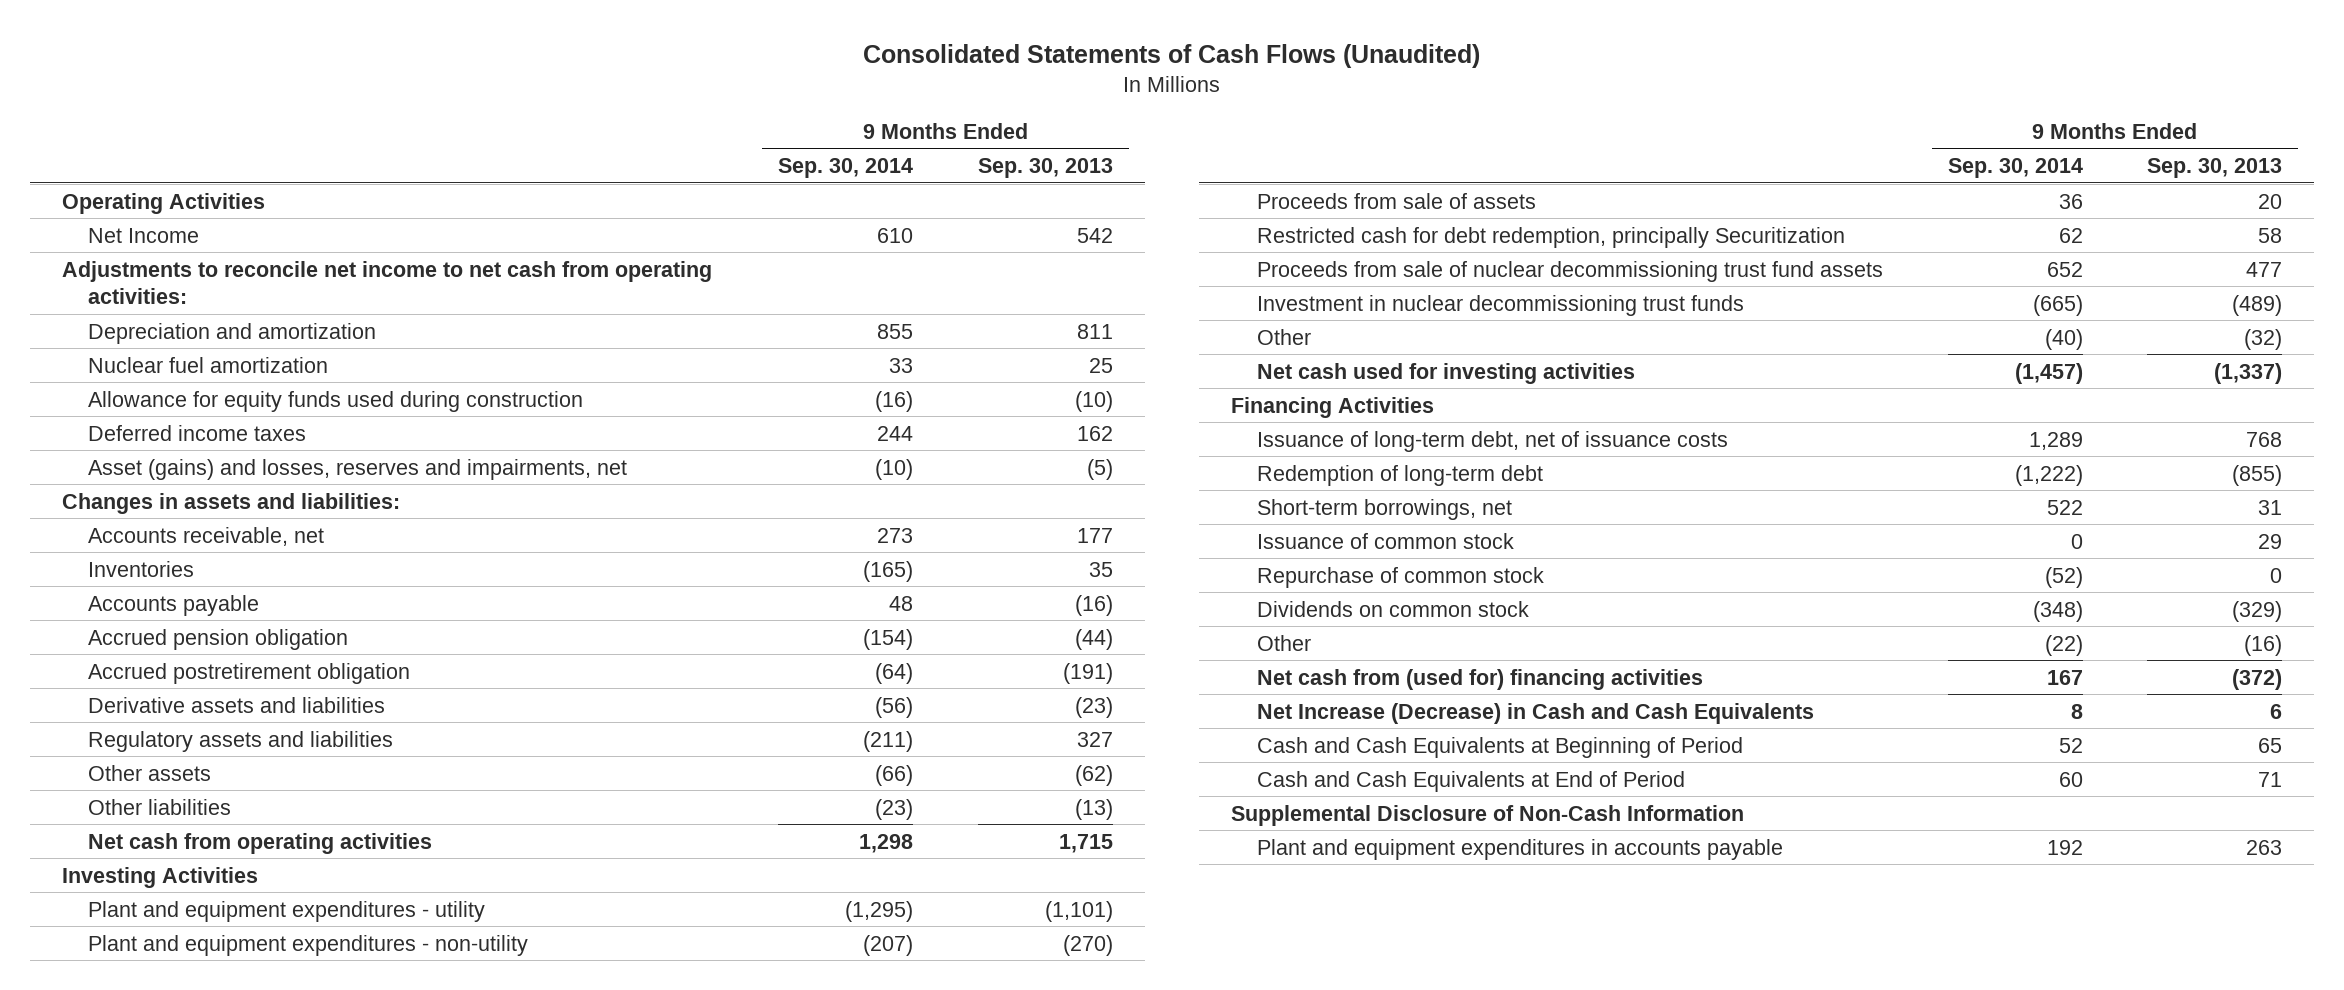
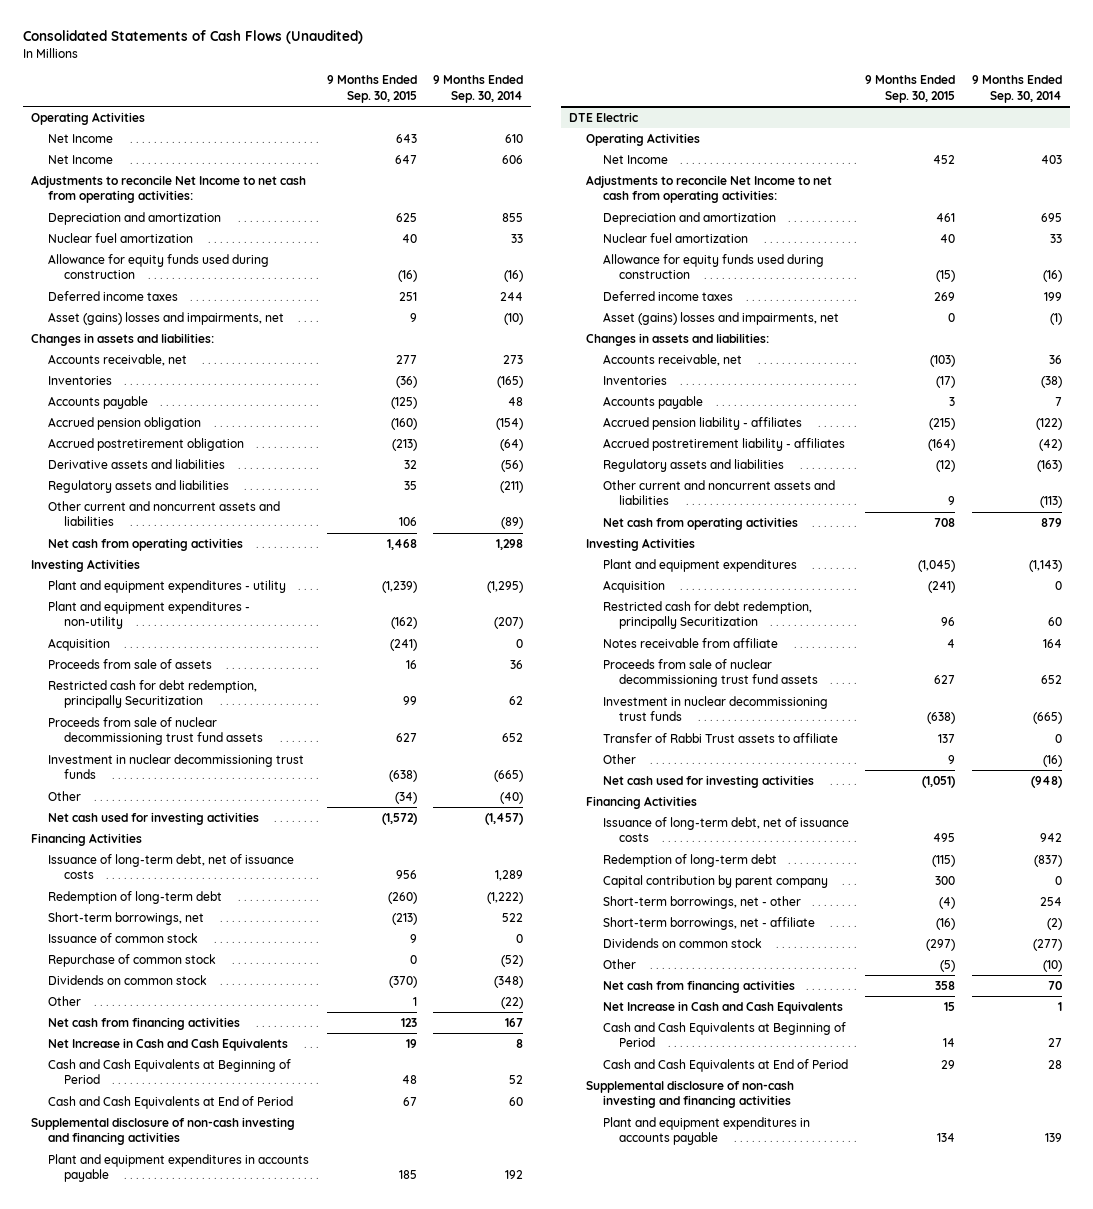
- | 9 Months Ended Sep. 30, 2014 | 9 Months Ended Sep. 30, 2013
+ | 9 Months Ended Sep. 30, 2015 | 9 Months Ended Sep. 30, 2014
- Adjustments to reconcile net income to net cash from operating activities:
+ Net Income | 647 | 606
+ Adjustments to reconcile Net Income to net cash from operating activities:
- Asset (gains) and losses, reserves and impairments, net | (10) | (5)
+ Asset (gains) losses and impairments, net | 9 | (10)
- Other assets | (66) | (62)
- Other liabilities | (23) | (13)
+ Other current and noncurrent assets and liabilities | 106 | (89)
+ Acquisition | (241) | 0
- Net cash from (used for) financing activities | 167 | (372)
- Net Increase (Decrease) in Cash and Cash Equivalents | 8 | 6
+ Net cash from financing activities | 123 | 167
+ Net Increase in Cash and Cash Equivalents | 19 | 8
- Supplemental Disclosure of Non-Cash Information
+ Supplemental disclosure of non-cash investing and financing activities
+ DTE Electric
+ Operating Activities
+ Net Income | 452 | 403
+ Adjustments to reconcile Net Income to net cash from operating activities:
+ Depreciation and amortization | 461 | 695
+ Nuclear fuel amortization | 40 | 33
+ Allowance for equity funds used during construction | (15) | (16)
+ Deferred income taxes | 269 | 199
+ Asset (gains) losses and impairments, net | 0 | (1)
+ Changes in assets and liabilities:
+ Accounts receivable, net | (103) | 36
+ Inventories | (17) | (38)
+ Accounts payable | 3 | 7
+ Accrued pension liability - affiliates | (215) | (122)
+ Accrued postretirement liability - affiliates | (164) | (42)
+ Regulatory assets and liabilities | (12) | (163)
+ Other current and noncurrent assets and liabilities | 9 | (113)
+ Net cash from operating activities | 708 | 879
+ Investing Activities
+ Plant and equipment expenditures | (1,045) | (1,143)
+ Acquisition | (241) | 0
+ Restricted cash for debt redemption, principally Securitization | 96 | 60
+ Notes receivable from affiliate | 4 | 164
+ Proceeds from sale of nuclear decommissioning trust fund assets | 627 | 652
+ Investment in nuclear decommissioning trust funds | (638) | (665)
+ Transfer of Rabbi Trust assets to affiliate | 137 | 0
+ Other | 9 | (16)
+ Net cash used for investing activities | (1,051) | (948)
+ Financing Activities
+ Issuance of long-term debt, net of issuance costs | 495 | 942
+ Redemption of long-term debt | (115) | (837)
+ Capital contribution by parent company | 300 | 0
+ Short-term borrowings, net - other | (4) | 254
+ Short-term borrowings, net - affiliate | (16) | (2)
+ Dividends on common stock | (297) | (277)
+ Other | (5) | (10)
+ Net cash from financing activities | 358 | 70
+ Net Increase in Cash and Cash Equivalents | 15 | 1
+ Cash and Cash Equivalents at Beginning of Period | 14 | 27
+ Cash and Cash Equivalents at End of Period | 29 | 28
+ Supplemental disclosure of non-cash investing and financing activities
+ Plant and equipment expenditures in accounts payable | 134 | 139

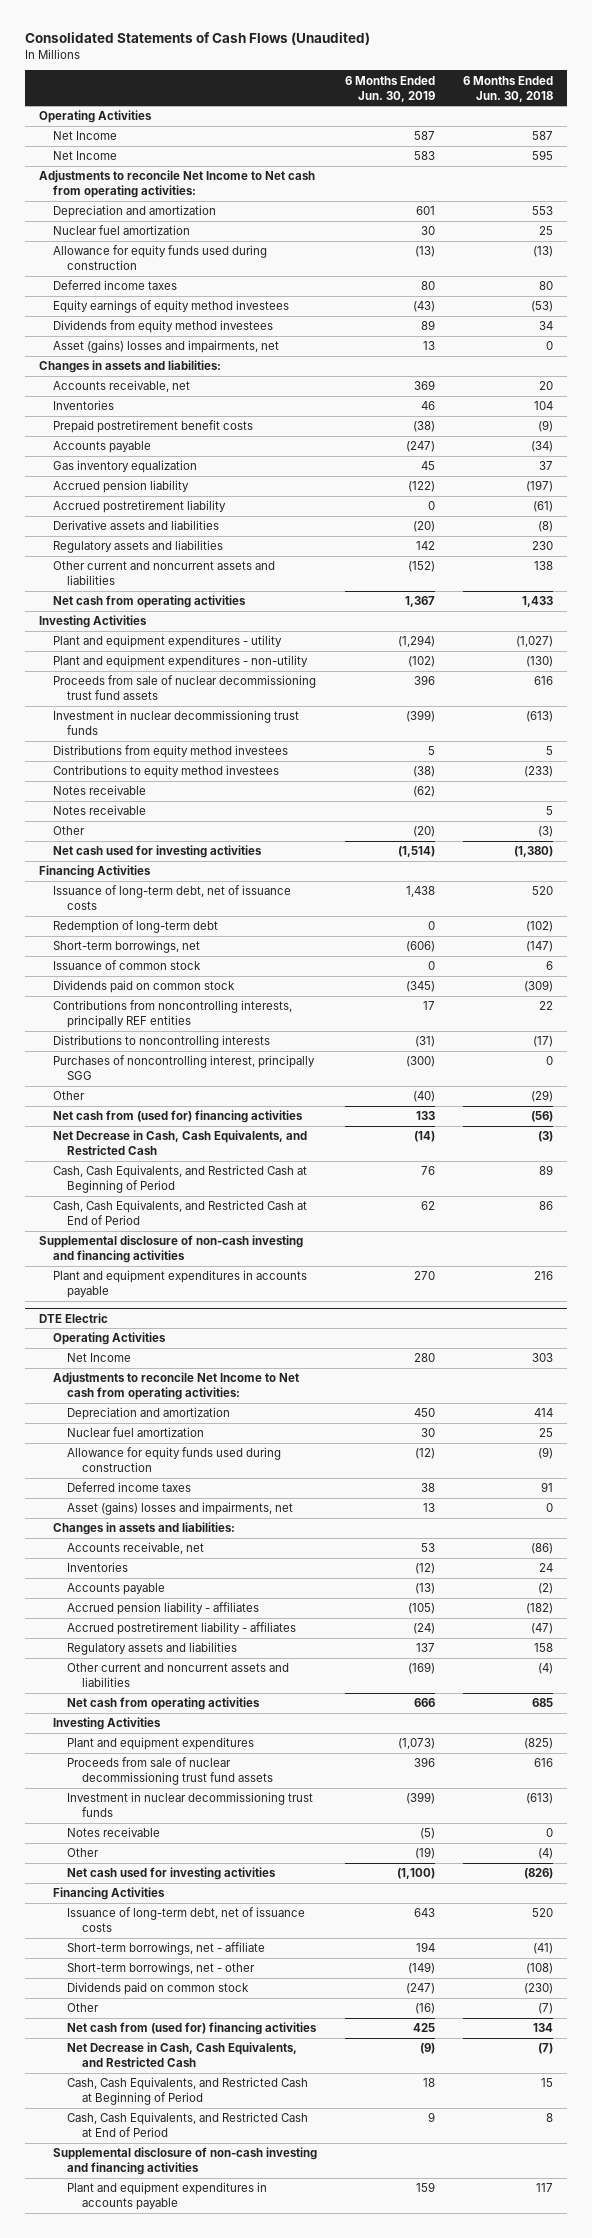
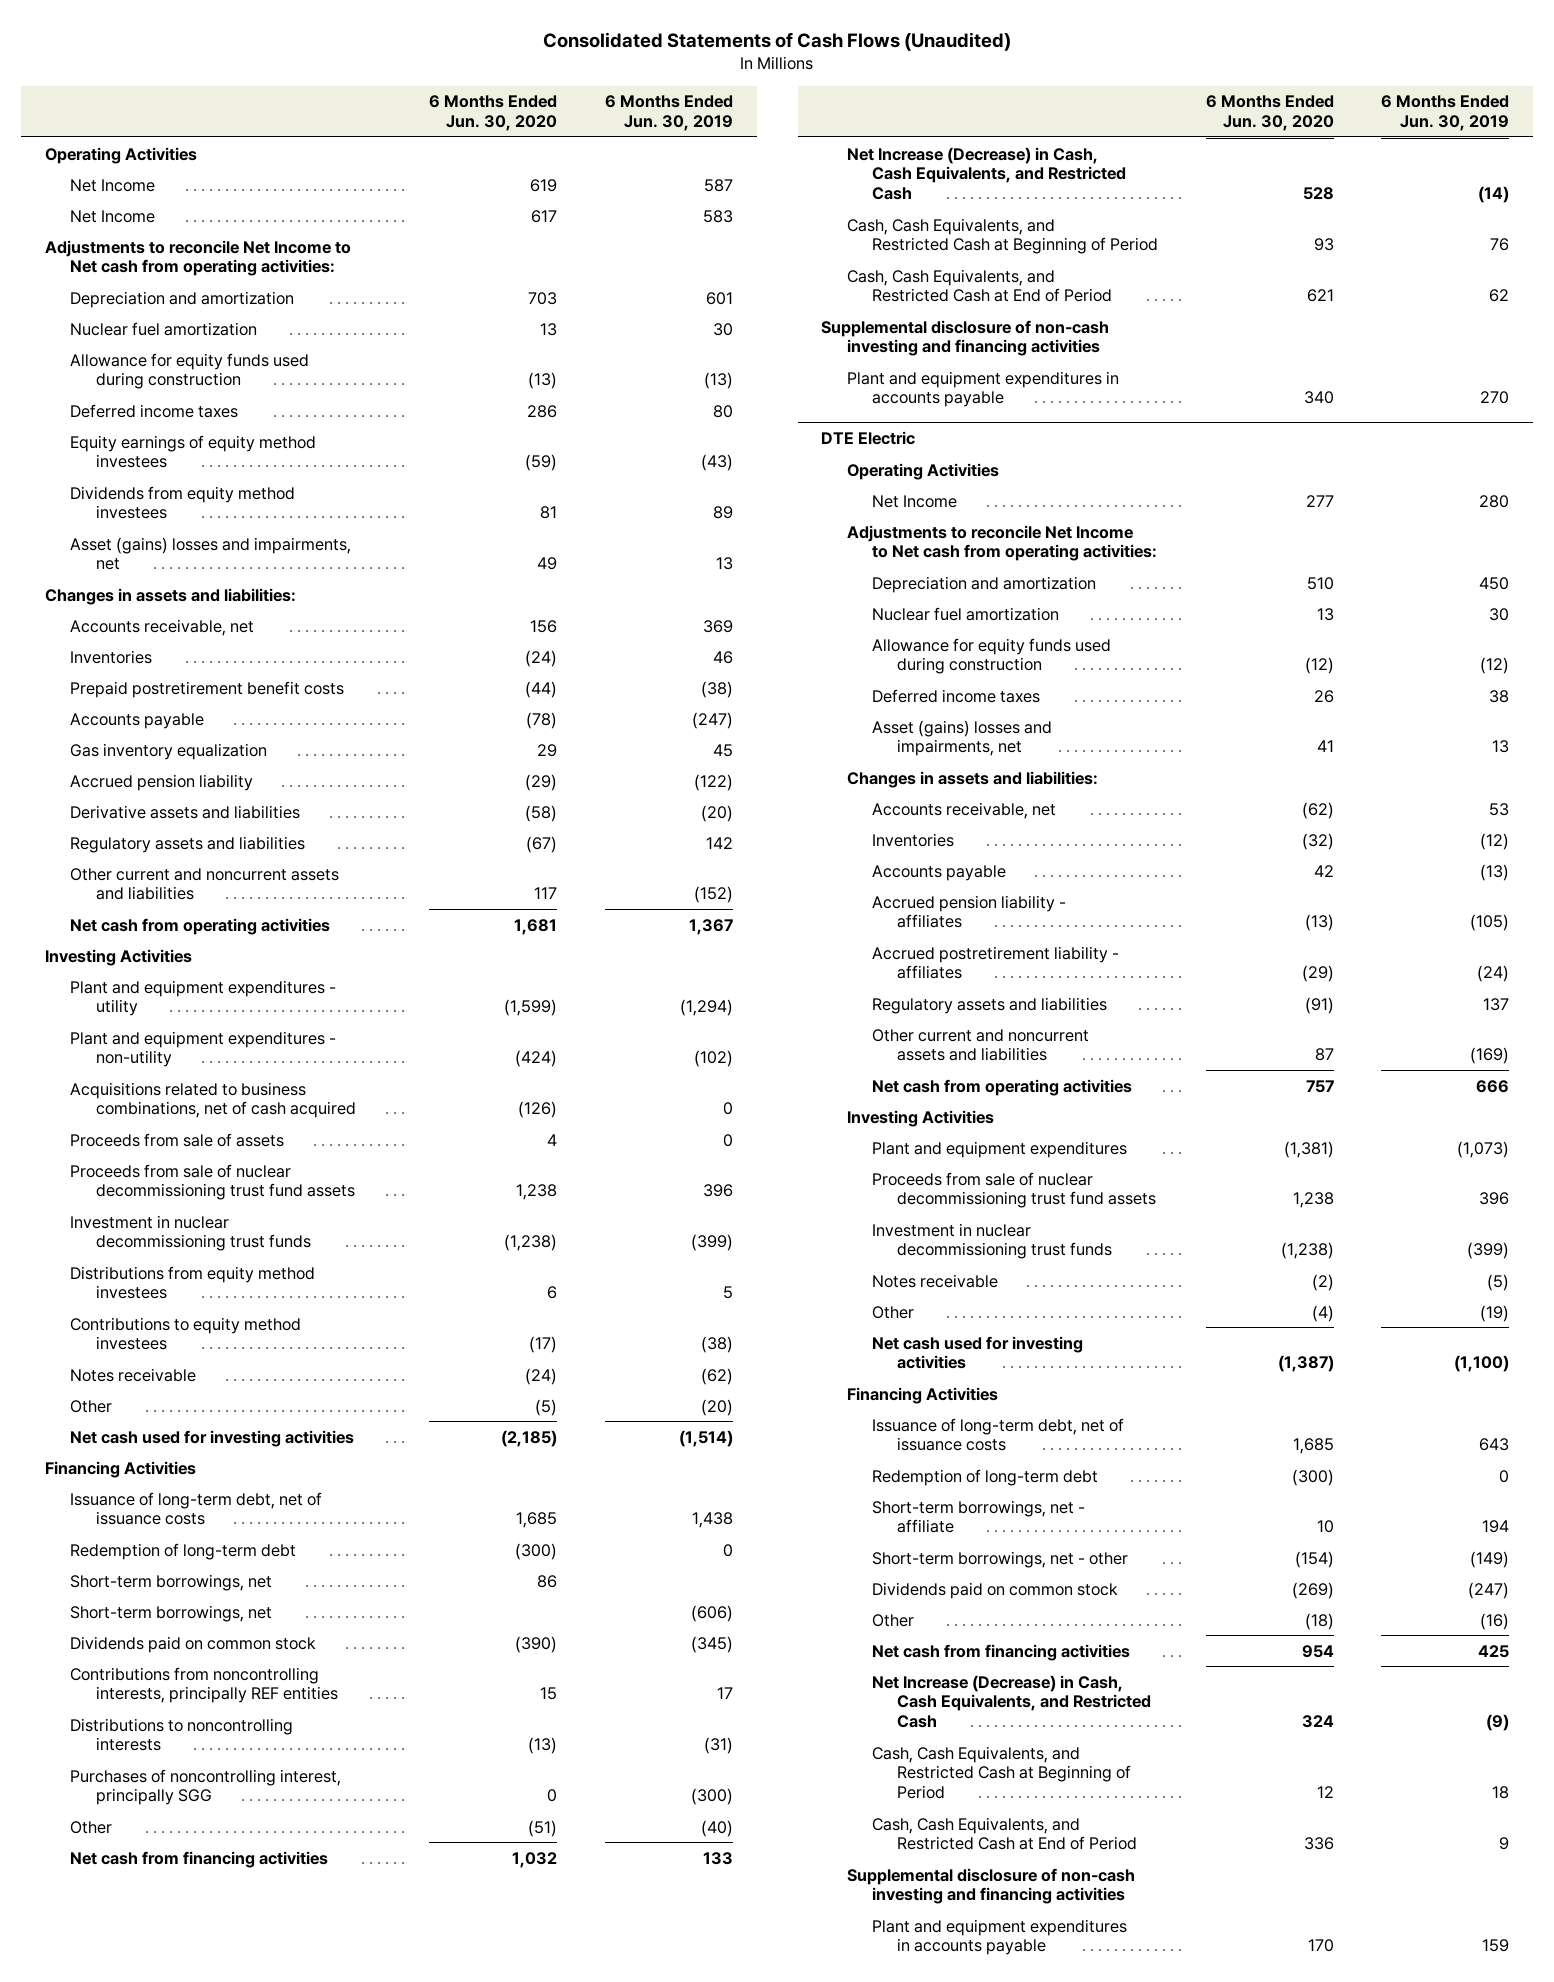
- | 6 Months Ended Jun. 30, 2019 | 6 Months Ended Jun. 30, 2018
+ | 6 Months Ended Jun. 30, 2020 | 6 Months Ended Jun. 30, 2019
- Accrued postretirement liability | 0 | (61)
+ Acquisitions related to business combinations, net of cash acquired | (126) | 0
+ Proceeds from sale of assets | 4 | 0
- Notes receivable | | 5
+ Short-term borrowings, net | 86 |
- Issuance of common stock | 0 | 6
- Net cash from (used for) financing activities | 133 | (56)
- Net Decrease in Cash, Cash Equivalents, and Restricted Cash | (14) | (3)
+ Net cash from financing activities | 1,032 | 133
+ Net Increase (Decrease) in Cash, Cash Equivalents, and Restricted Cash | 528 | (14)
@ DTE Electric
+ Redemption of long-term debt | (300) | 0
- Net cash from (used for) financing activities | 425 | 134
- Net Decrease in Cash, Cash Equivalents, and Restricted Cash | (9) | (7)
+ Net cash from financing activities | 954 | 425
+ Net Increase (Decrease) in Cash, Cash Equivalents, and Restricted Cash | 324 | (9)

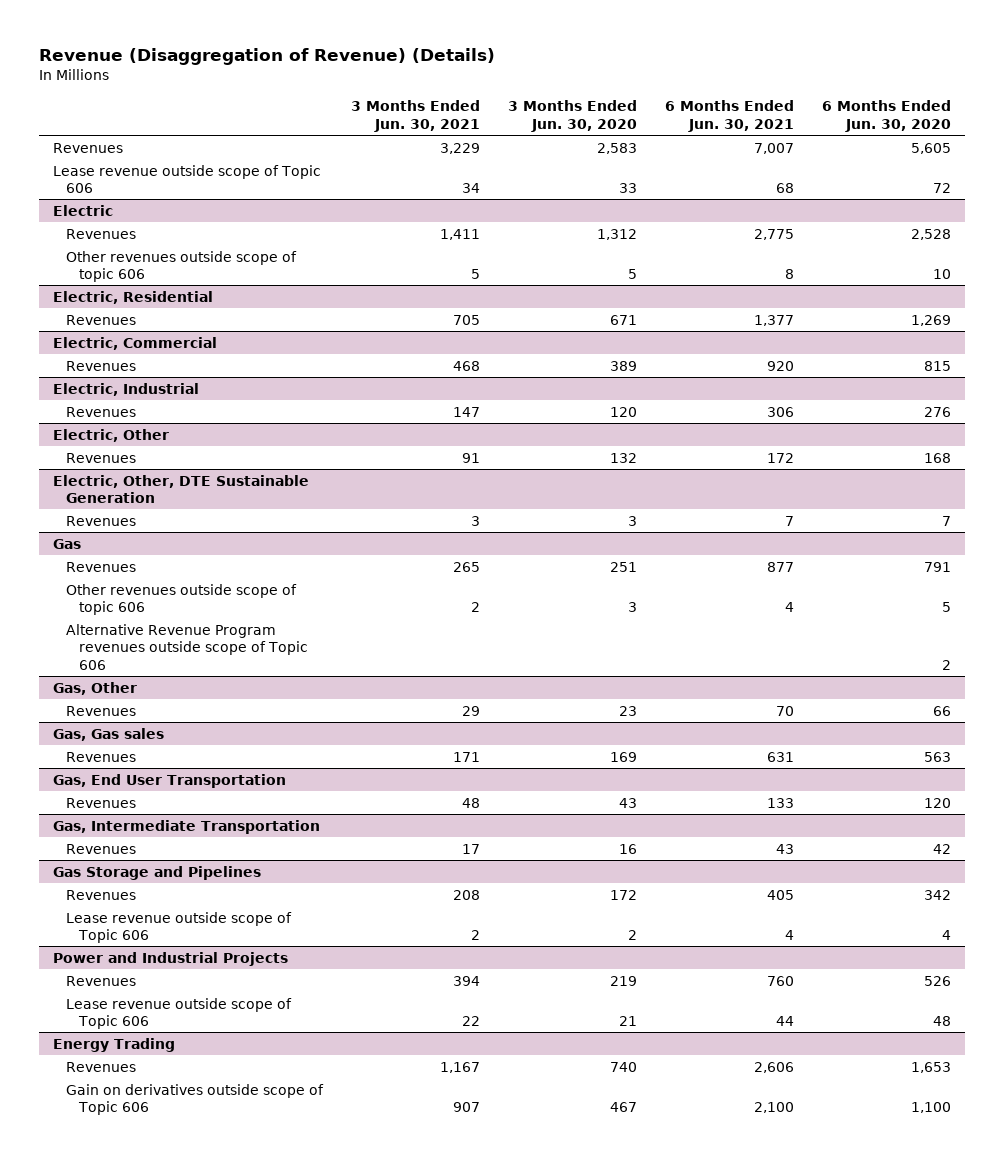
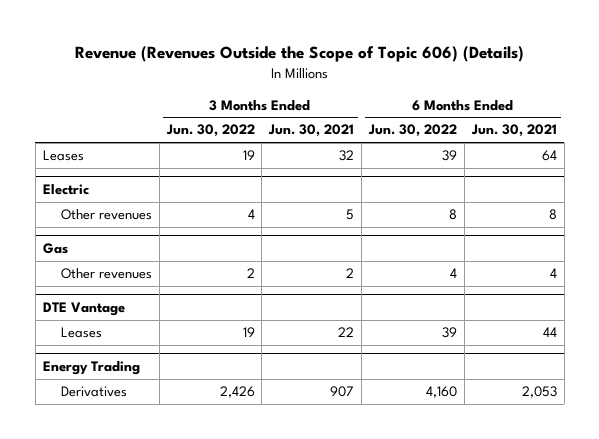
- Revenue (Disaggregation of Revenue) (Details)
+ Revenue (Revenues Outside the Scope of Topic 606) (Details)
- | 3 Months Ended Jun. 30, 2021 | 3 Months Ended Jun. 30, 2020 | 6 Months Ended Jun. 30, 2021 | 6 Months Ended Jun. 30, 2020
+ | 3 Months Ended Jun. 30, 2022 | 3 Months Ended Jun. 30, 2021 | 6 Months Ended Jun. 30, 2022 | 6 Months Ended Jun. 30, 2021
- Revenues | 3,229 | 2,583 | 7,007 | 5,605
- Lease revenue outside scope of Topic 606 | 34 | 33 | 68 | 72
+ Leases | 19 | 32 | 39 | 64
@ Electric
- Revenues | 1,411 | 1,312 | 2,775 | 2,528
- Other revenues outside scope of topic 606 | 5 | 5 | 8 | 10
- Electric, Residential
- Revenues | 705 | 671 | 1,377 | 1,269
- Electric, Commercial
- Revenues | 468 | 389 | 920 | 815
- Electric, Industrial
- Revenues | 147 | 120 | 306 | 276
- Electric, Other
- Revenues | 91 | 132 | 172 | 168
- Electric, Other, DTE Sustainable Generation
- Revenues | 3 | 3 | 7 | 7
@ Electric
+ Other revenues | 4 | 5 | 8 | 8
@ Gas
- Revenues | 265 | 251 | 877 | 791
- Other revenues outside scope of topic 606 | 2 | 3 | 4 | 5
- Alternative Revenue Program revenues outside scope of Topic 606 | | | | 2
- Gas, Other
- Revenues | 29 | 23 | 70 | 66
- Gas, Gas sales
- Revenues | 171 | 169 | 631 | 563
- Gas, End User Transportation
- Revenues | 48 | 43 | 133 | 120
- Gas, Intermediate Transportation
- Revenues | 17 | 16 | 43 | 42
- Gas Storage and Pipelines
- Revenues | 208 | 172 | 405 | 342
- Lease revenue outside scope of Topic 606 | 2 | 2 | 4 | 4
- Power and Industrial Projects
- Revenues | 394 | 219 | 760 | 526
- Lease revenue outside scope of Topic 606 | 22 | 21 | 44 | 48
@ Gas
+ Other revenues | 2 | 2 | 4 | 4
+ DTE Vantage
+ Leases | 19 | 22 | 39 | 44
@ Energy Trading
- Revenues | 1,167 | 740 | 2,606 | 1,653
- Gain on derivatives outside scope of Topic 606 | 907 | 467 | 2,100 | 1,100
+ Derivatives | 2,426 | 907 | 4,160 | 2,053

